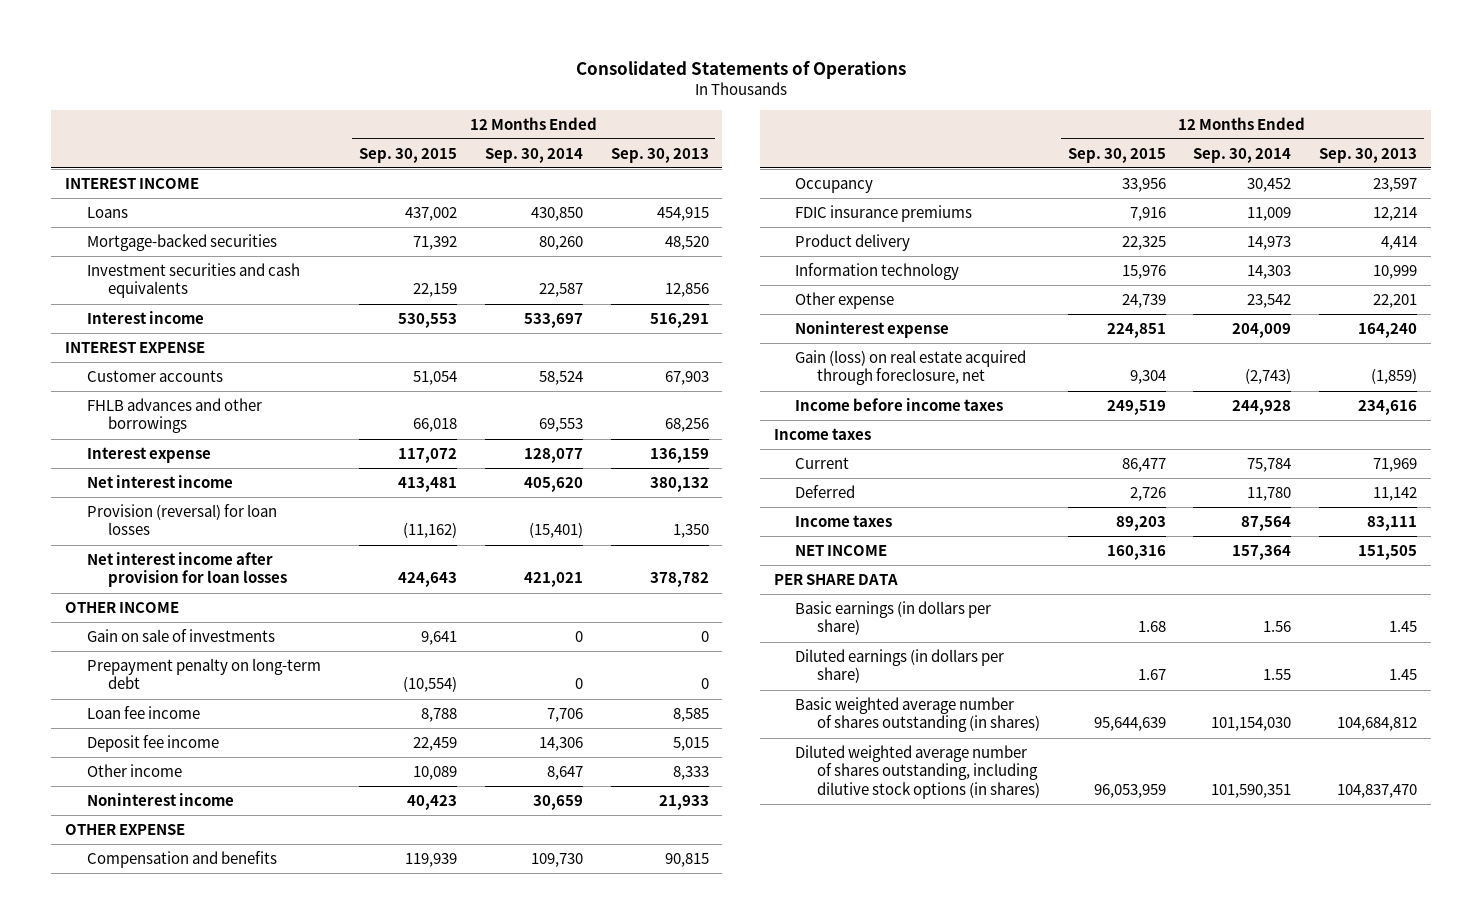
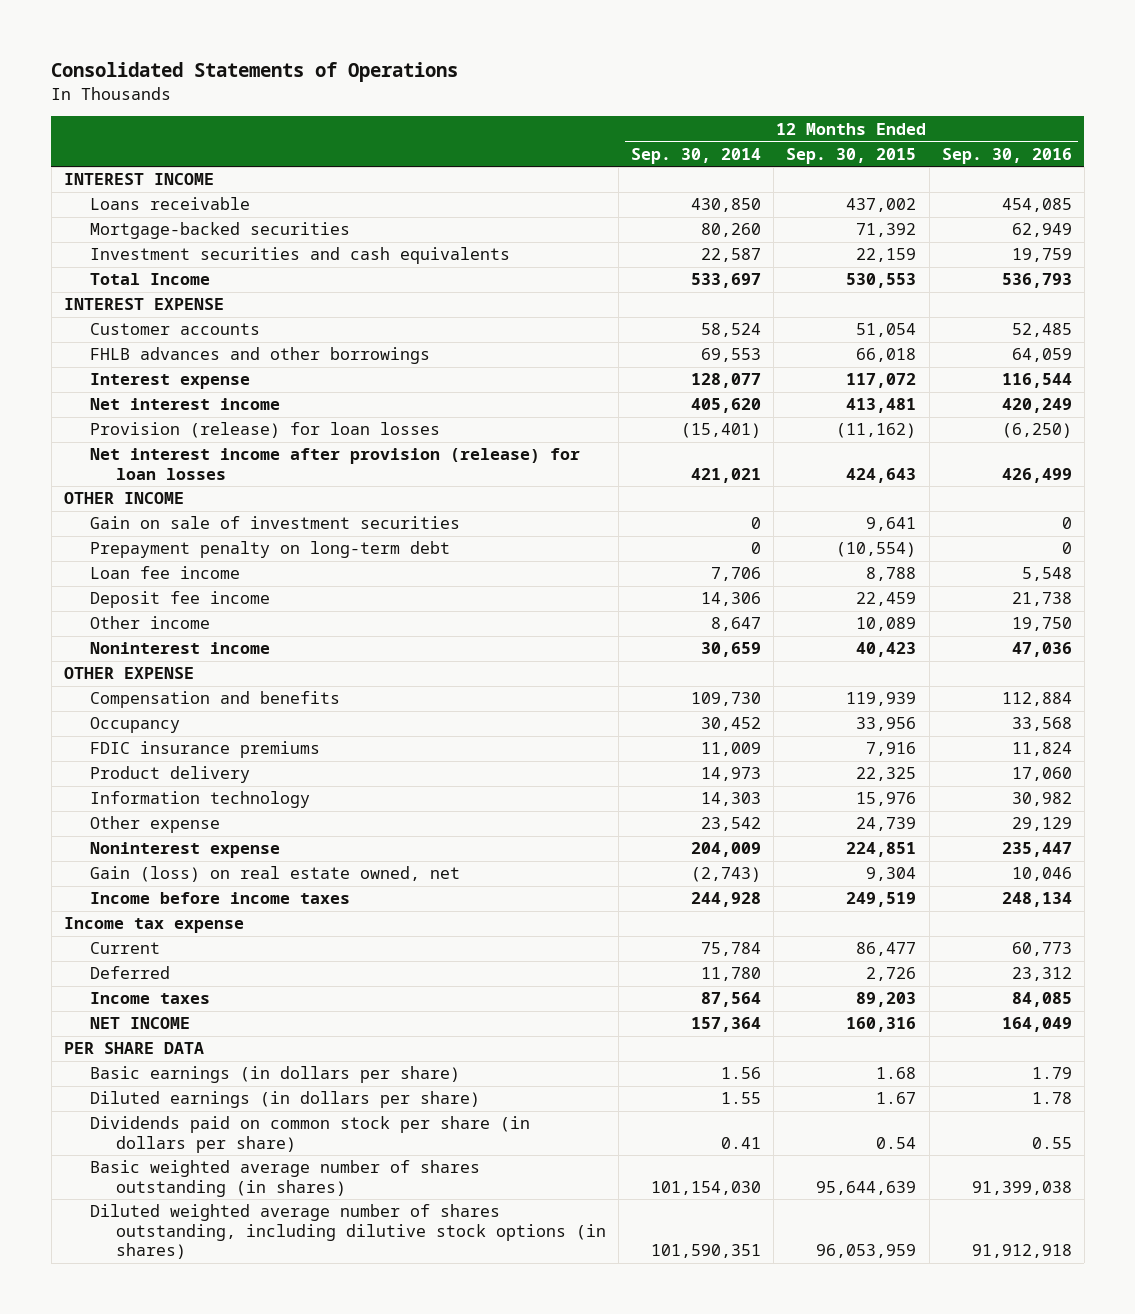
- | 12 Months Ended Sep. 30, 2015 | 12 Months Ended Sep. 30, 2014 | 12 Months Ended Sep. 30, 2013
+ | 12 Months Ended Sep. 30, 2014 | 12 Months Ended Sep. 30, 2015 | 12 Months Ended Sep. 30, 2016
- Loans | 437,002 | 430,850 | 454,915
+ Loans receivable | 430,850 | 437,002 | 454,085
- Interest income | 530,553 | 533,697 | 516,291
+ Total Income | 533,697 | 530,553 | 536,793
- Provision (reversal) for loan losses | (11,162) | (15,401) | 1,350
- Net interest income after provision for loan losses | 424,643 | 421,021 | 378,782
+ Provision (release) for loan losses | (15,401) | (11,162) | (6,250)
+ Net interest income after provision (release) for loan losses | 421,021 | 424,643 | 426,499
- Gain on sale of investments | 9,641 | 0 | 0
+ Gain on sale of investment securities | 0 | 9,641 | 0
- Gain (loss) on real estate acquired through foreclosure, net | 9,304 | (2,743) | (1,859)
+ Gain (loss) on real estate owned, net | (2,743) | 9,304 | 10,046
- Income taxes
+ Income tax expense
+ Dividends paid on common stock per share (in dollars per share) | 0.41 | 0.54 | 0.55

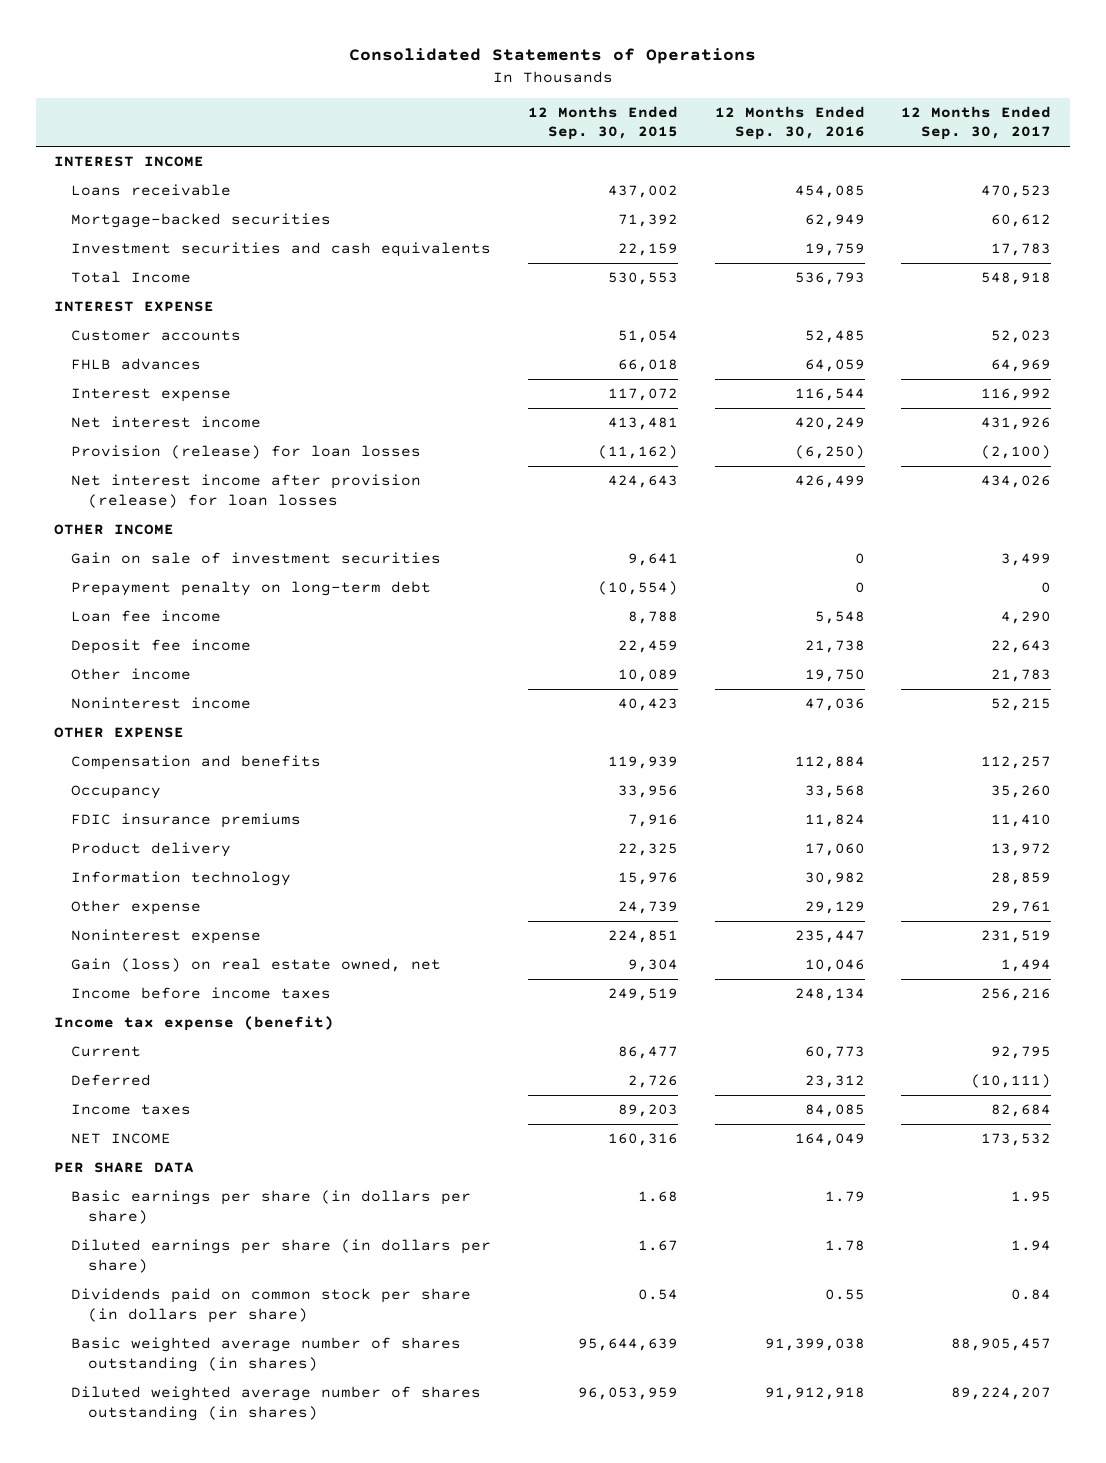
- | 12 Months Ended Sep. 30, 2014 | 12 Months Ended Sep. 30, 2015 | 12 Months Ended Sep. 30, 2016
+ | 12 Months Ended Sep. 30, 2015 | 12 Months Ended Sep. 30, 2016 | 12 Months Ended Sep. 30, 2017
- FHLB advances and other borrowings | 69,553 | 66,018 | 64,059
+ FHLB advances | 66,018 | 64,059 | 64,969
- Income tax expense
+ Income tax expense (benefit)
- Basic earnings (in dollars per share) | 1.56 | 1.68 | 1.79
- Diluted earnings (in dollars per share) | 1.55 | 1.67 | 1.78
+ Basic earnings per share (in dollars per share) | 1.68 | 1.79 | 1.95
+ Diluted earnings per share (in dollars per share) | 1.67 | 1.78 | 1.94
- Diluted weighted average number of shares outstanding, including dilutive stock options (in shares) | 101,590,351 | 96,053,959 | 91,912,918
+ Diluted weighted average number of shares outstanding (in shares) | 96,053,959 | 91,912,918 | 89,224,207

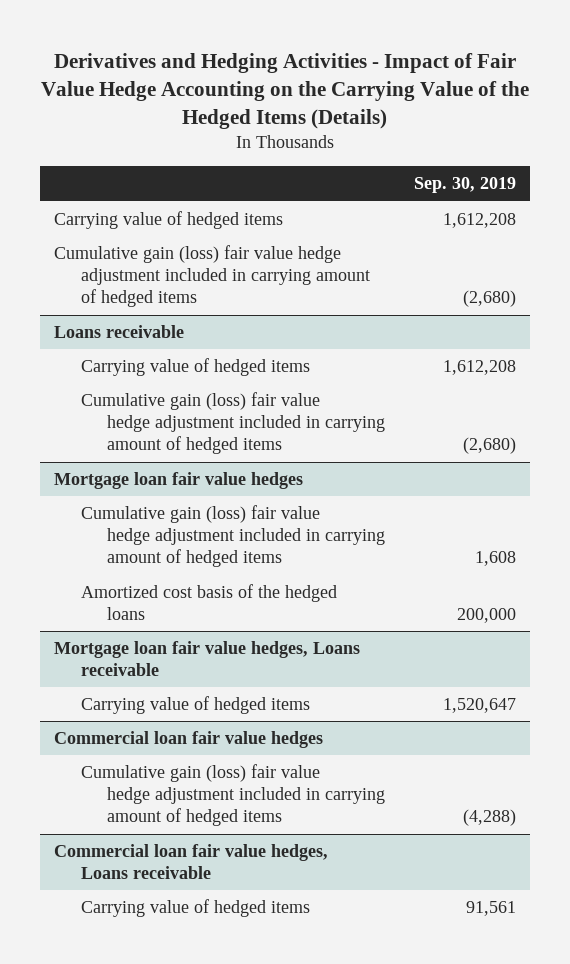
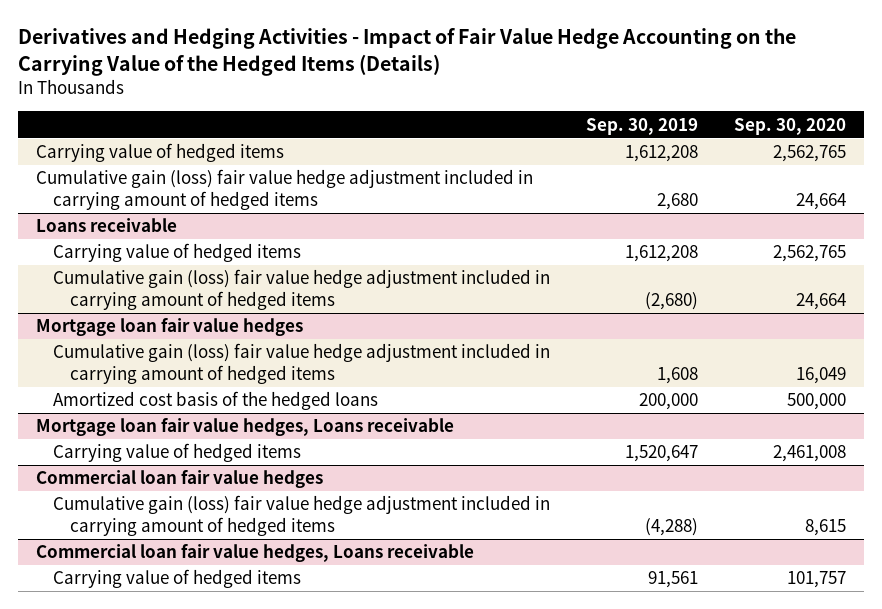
- | Sep. 30, 2019
+ | Sep. 30, 2019 | Sep. 30, 2020
- Cumulative gain (loss) fair value hedge adjustment included in carrying amount of hedged items | (2,680)
+ Cumulative gain (loss) fair value hedge adjustment included in carrying amount of hedged items | 2,680 | 24,664

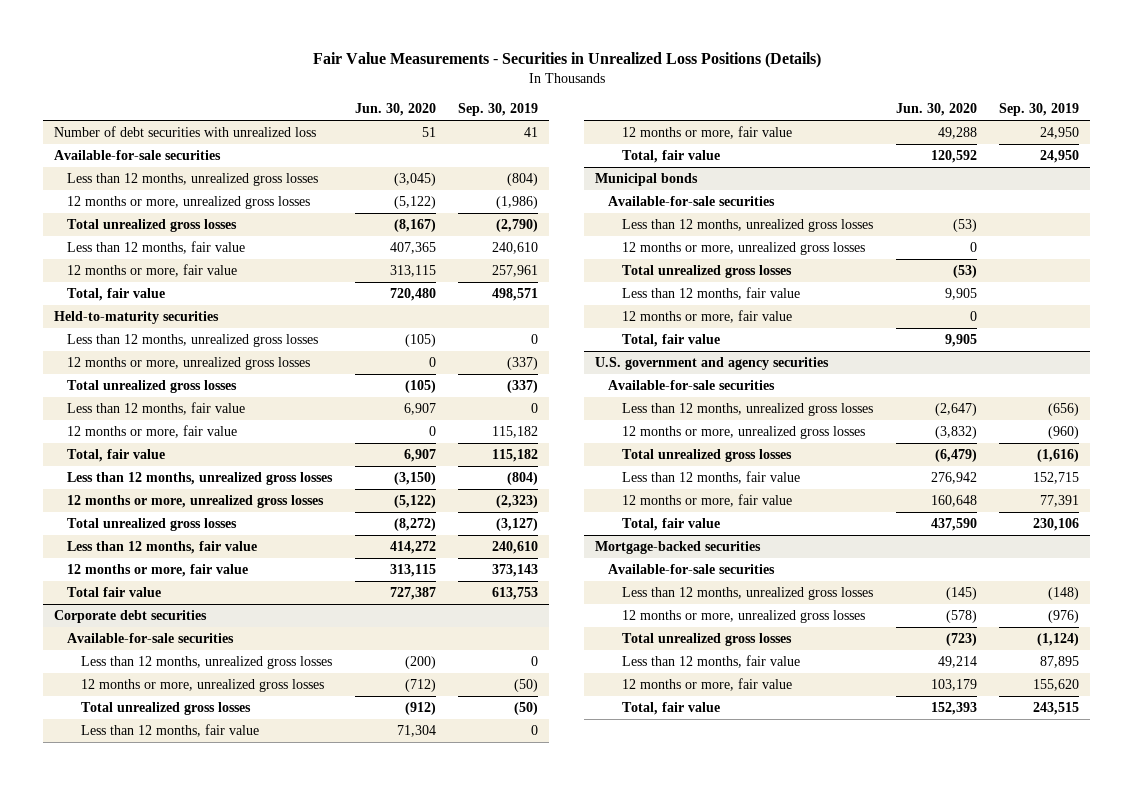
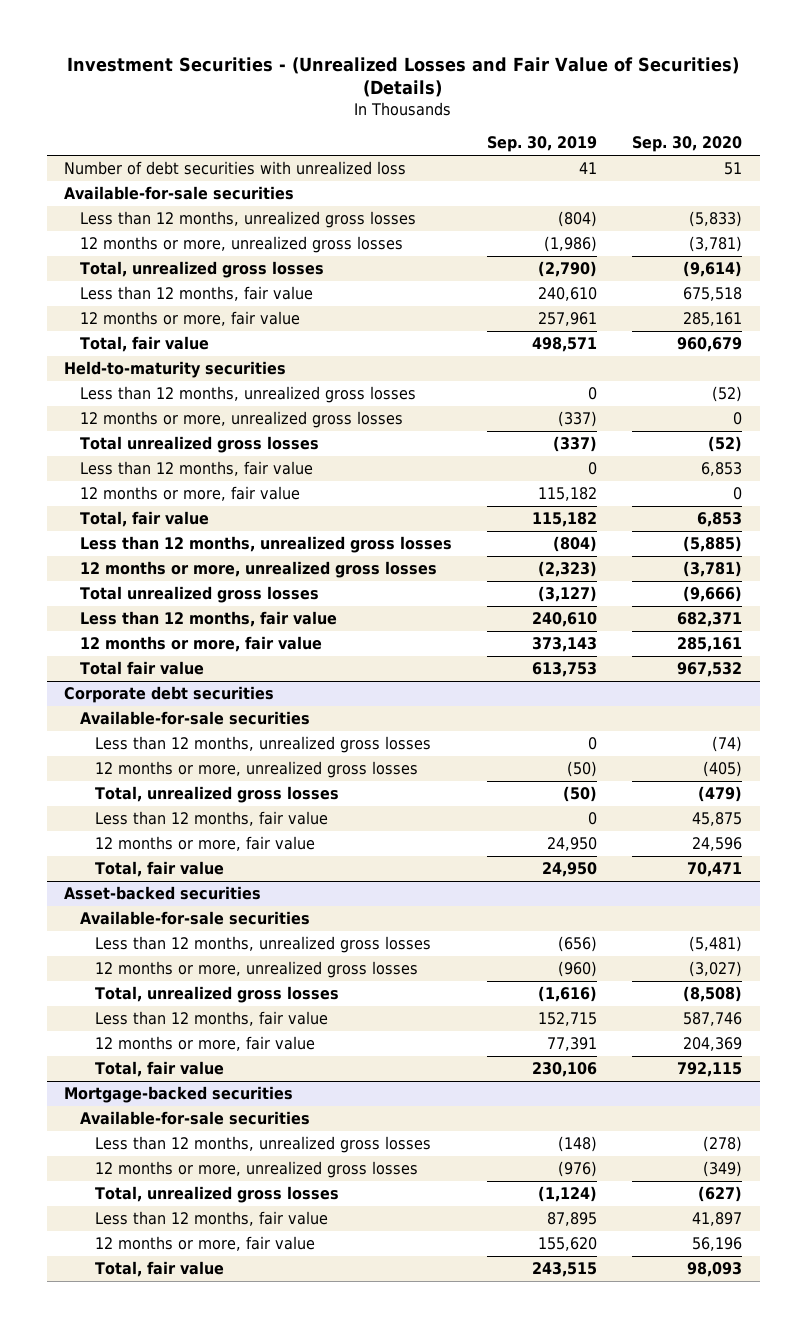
- Fair Value Measurements - Securities in Unrealized Loss Positions (Details)
+ Investment Securities - (Unrealized Losses and Fair Value of Securities) (Details)
- | Jun. 30, 2020 | Sep. 30, 2019
+ | Sep. 30, 2019 | Sep. 30, 2020
- Total unrealized gross losses | (8,167) | (2,790)
+ Total, unrealized gross losses | (2,790) | (9,614)
@ Corporate debt securities
- Total unrealized gross losses | (912) | (50)
+ Total, unrealized gross losses | (50) | (479)
- Municipal bonds
- Available-for-sale securities
- Less than 12 months, unrealized gross losses | (53) |
- 12 months or more, unrealized gross losses | 0 |
- Total unrealized gross losses | (53) |
- Less than 12 months, fair value | 9,905 |
- 12 months or more, fair value | 0 |
- Total, fair value | 9,905 |
- U.S. government and agency securities
+ Asset-backed securities
- Total unrealized gross losses | (6,479) | (1,616)
+ Total, unrealized gross losses | (1,616) | (8,508)
@ Mortgage-backed securities
- Total unrealized gross losses | (723) | (1,124)
+ Total, unrealized gross losses | (1,124) | (627)

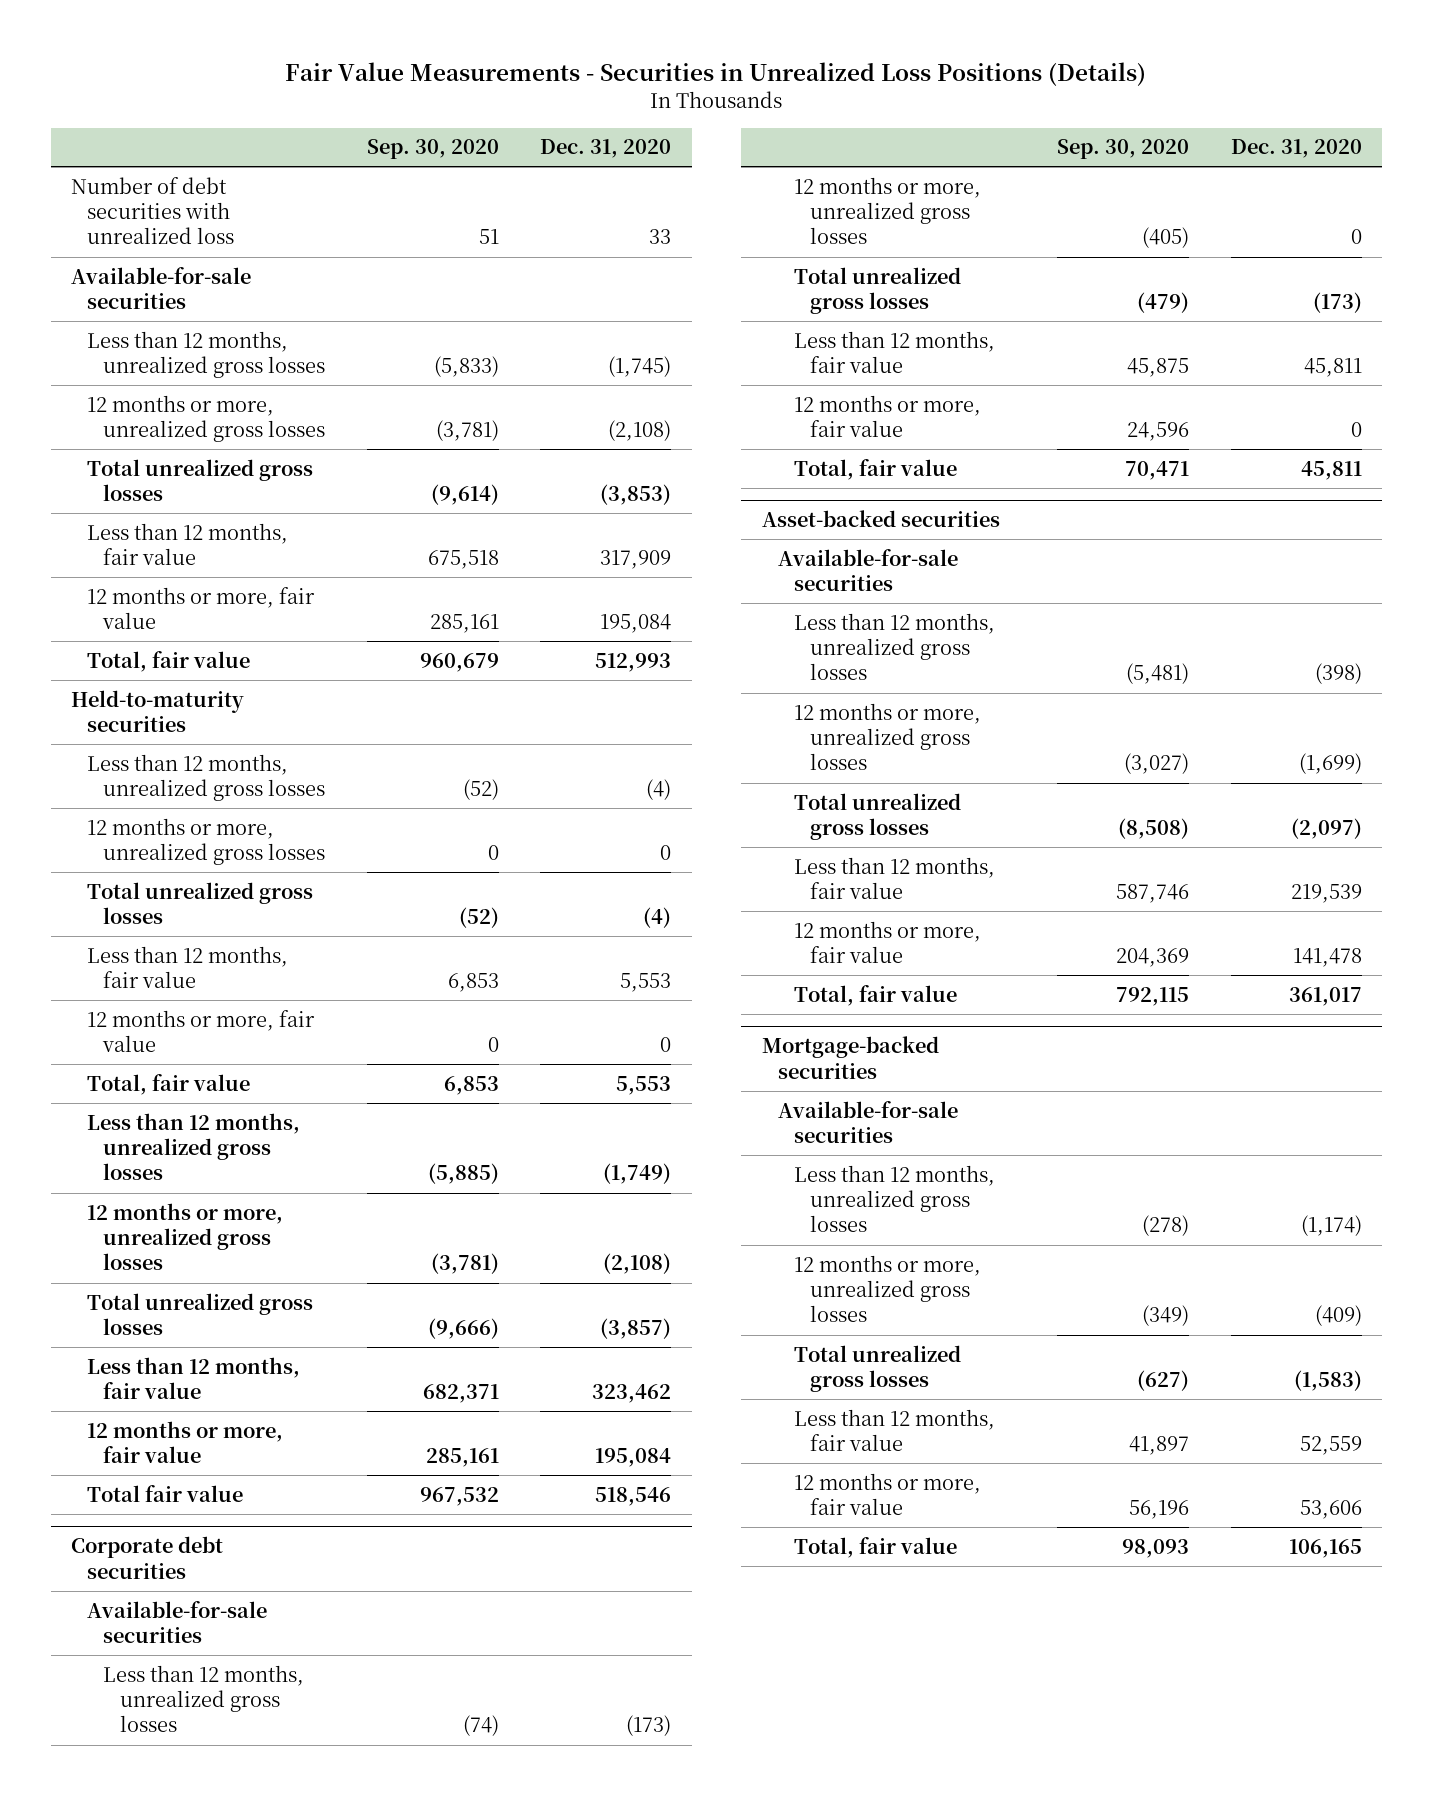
- Investment Securities - (Unrealized Losses and Fair Value of Securities) (Details)
+ Fair Value Measurements - Securities in Unrealized Loss Positions (Details)
- | Sep. 30, 2019 | Sep. 30, 2020
+ | Sep. 30, 2020 | Dec. 31, 2020
- Total, unrealized gross losses | (2,790) | (9,614)
+ Total unrealized gross losses | (9,614) | (3,853)
@ Corporate debt securities
- Total, unrealized gross losses | (50) | (479)
+ Total unrealized gross losses | (479) | (173)
@ Asset-backed securities
- Total, unrealized gross losses | (1,616) | (8,508)
+ Total unrealized gross losses | (8,508) | (2,097)
@ Mortgage-backed securities
- Total, unrealized gross losses | (1,124) | (627)
+ Total unrealized gross losses | (627) | (1,583)

